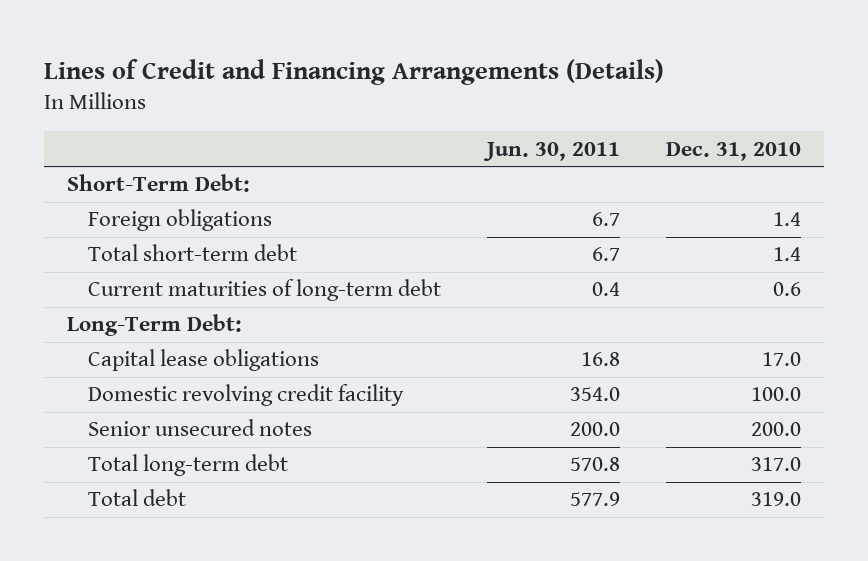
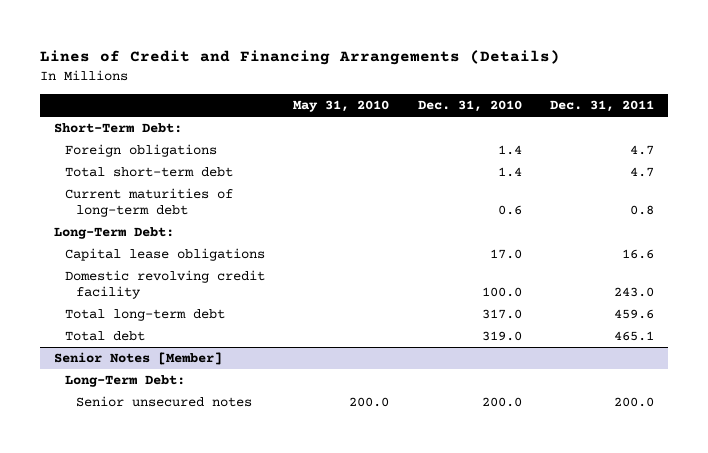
- | Jun. 30, 2011 | Dec. 31, 2010
+ | May 31, 2010 | Dec. 31, 2010 | Dec. 31, 2011
- Senior unsecured notes | 200.0 | 200.0
+ Senior Notes [Member]
+ Long-Term Debt:
+ Senior unsecured notes | 200.0 | 200.0 | 200.0

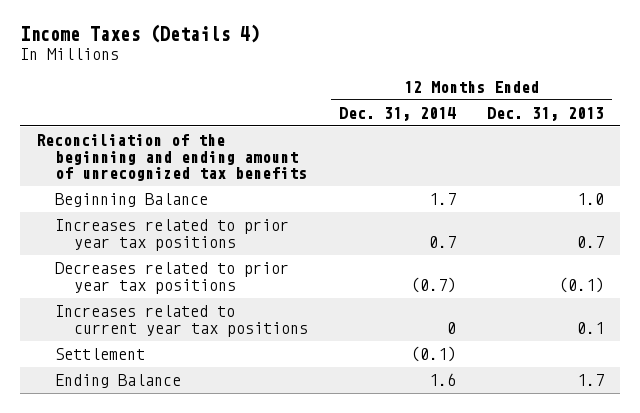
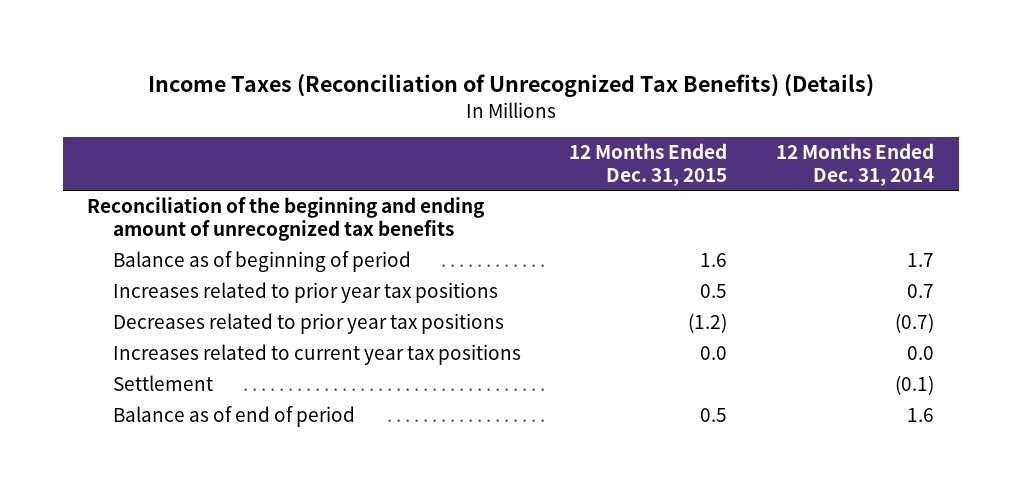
- Income Taxes (Details 4)
+ Income Taxes (Reconciliation of Unrecognized Tax Benefits) (Details)
- | 12 Months Ended Dec. 31, 2014 | 12 Months Ended Dec. 31, 2013
+ | 12 Months Ended Dec. 31, 2015 | 12 Months Ended Dec. 31, 2014
- Beginning Balance | 1.7 | 1.0
+ Balance as of beginning of period | 1.6 | 1.7
- Increases related to current year tax positions | 0 | 0.1
+ Increases related to current year tax positions | 0.0 | 0.0
- Ending Balance | 1.6 | 1.7
+ Balance as of end of period | 0.5 | 1.6

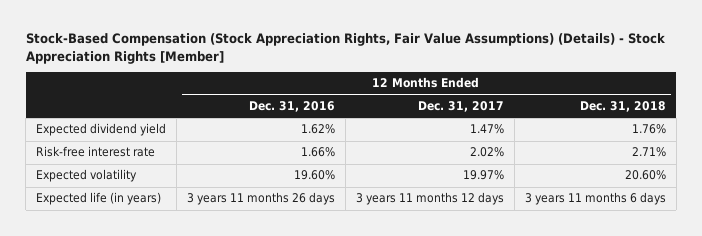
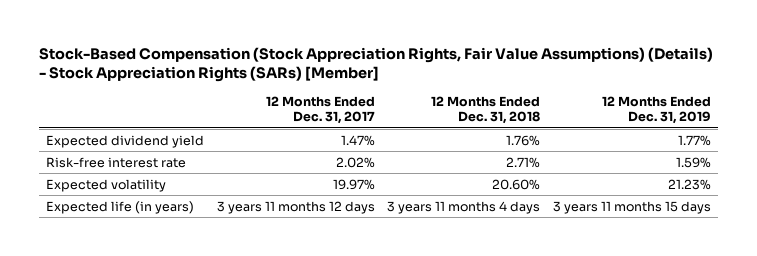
- Stock-Based Compensation (Stock Appreciation Rights, Fair Value Assumptions) (Details) - Stock Appreciation Rights [Member]
+ Stock-Based Compensation (Stock Appreciation Rights, Fair Value Assumptions) (Details) - Stock Appreciation Rights (SARs) [Member]
- | 12 Months Ended Dec. 31, 2016 | 12 Months Ended Dec. 31, 2017 | 12 Months Ended Dec. 31, 2018
+ | 12 Months Ended Dec. 31, 2017 | 12 Months Ended Dec. 31, 2018 | 12 Months Ended Dec. 31, 2019
- Expected life (in years) | 3 years 11 months 26 days | 3 years 11 months 12 days | 3 years 11 months 6 days
+ Expected life (in years) | 3 years 11 months 12 days | 3 years 11 months 4 days | 3 years 11 months 15 days

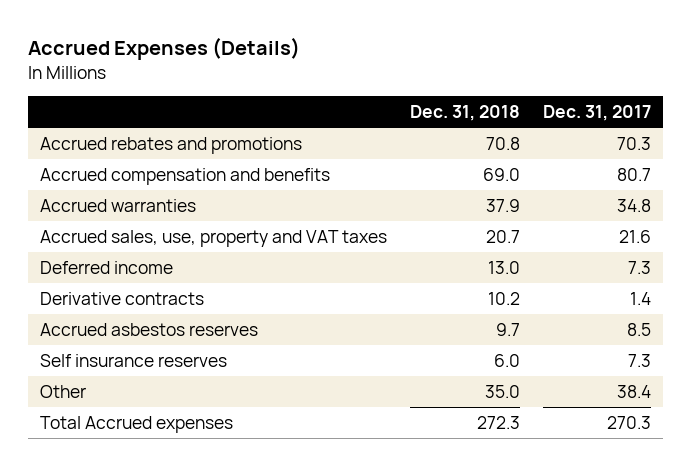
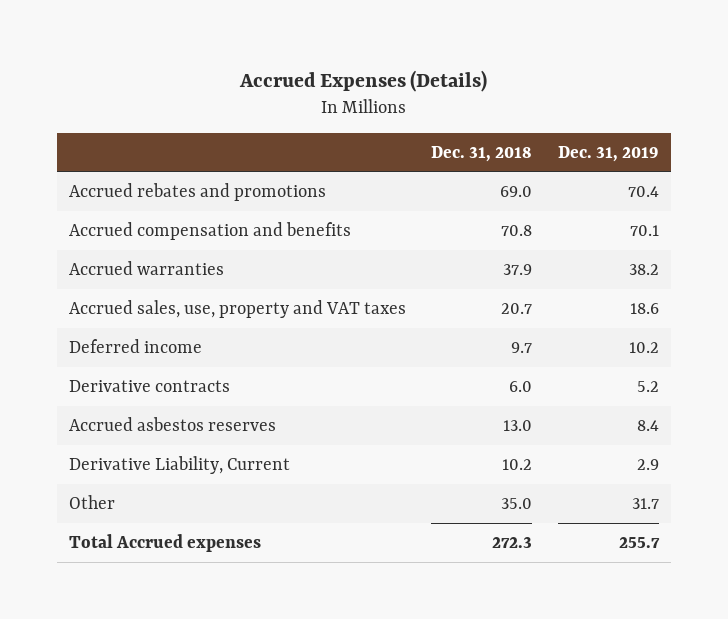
- | Dec. 31, 2018 | Dec. 31, 2017
+ | Dec. 31, 2018 | Dec. 31, 2019
- Accrued rebates and promotions | 70.8 | 70.3
- Accrued compensation and benefits | 69.0 | 80.7
+ Accrued rebates and promotions | 69.0 | 70.4
+ Accrued compensation and benefits | 70.8 | 70.1
- Deferred income | 13.0 | 7.3
- Derivative contracts | 10.2 | 1.4
- Accrued asbestos reserves | 9.7 | 8.5
- Self insurance reserves | 6.0 | 7.3
+ Deferred income | 9.7 | 10.2
+ Derivative contracts | 6.0 | 5.2
+ Accrued asbestos reserves | 13.0 | 8.4
+ Derivative Liability, Current | 10.2 | 2.9

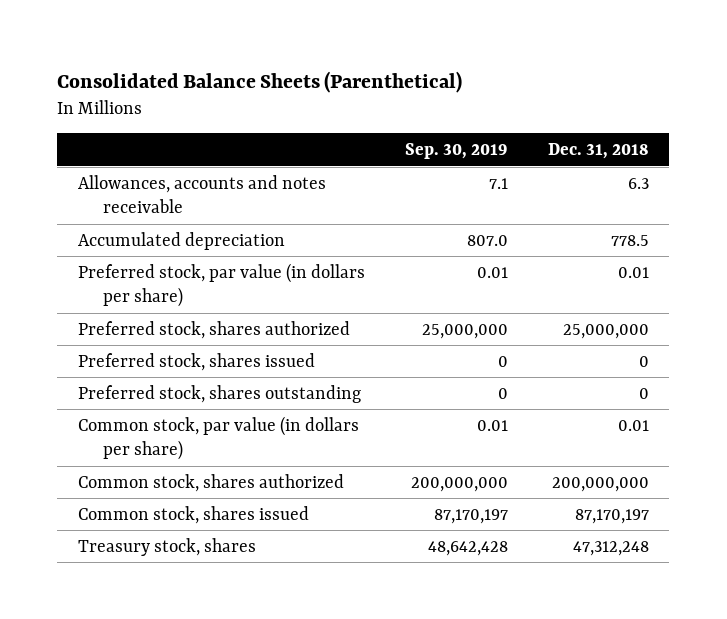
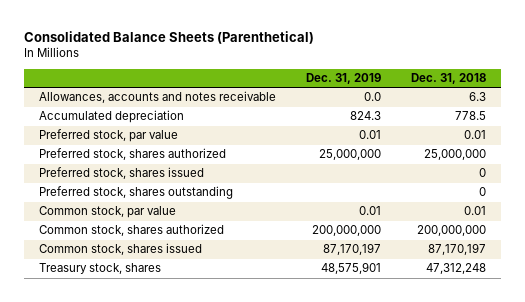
- | Sep. 30, 2019 | Dec. 31, 2018
+ | Dec. 31, 2019 | Dec. 31, 2018
- Preferred stock, par value (in dollars per share) | 0.01 | 0.01
+ Preferred stock, par value | 0.01 | 0.01
- Common stock, par value (in dollars per share) | 0.01 | 0.01
+ Common stock, par value | 0.01 | 0.01

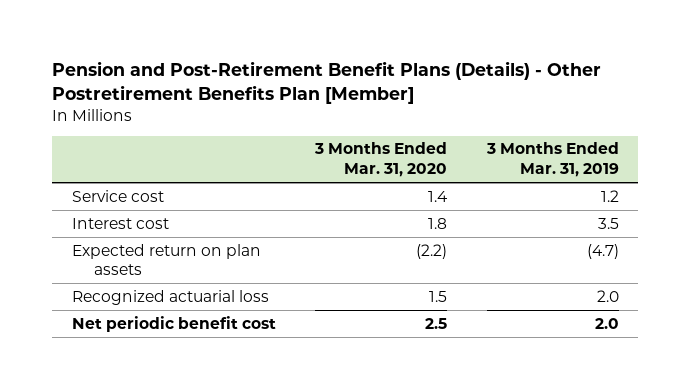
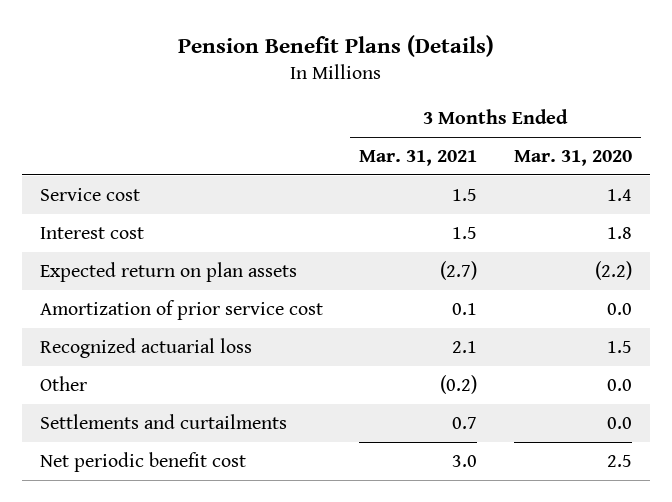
- Pension and Post-Retirement Benefit Plans (Details) - Other Postretirement Benefits Plan [Member]
+ Pension Benefit Plans (Details)
- | 3 Months Ended Mar. 31, 2020 | 3 Months Ended Mar. 31, 2019
+ | 3 Months Ended Mar. 31, 2021 | 3 Months Ended Mar. 31, 2020
+ Amortization of prior service cost | 0.1 | 0.0
+ Other | (0.2) | 0.0
+ Settlements and curtailments | 0.7 | 0.0

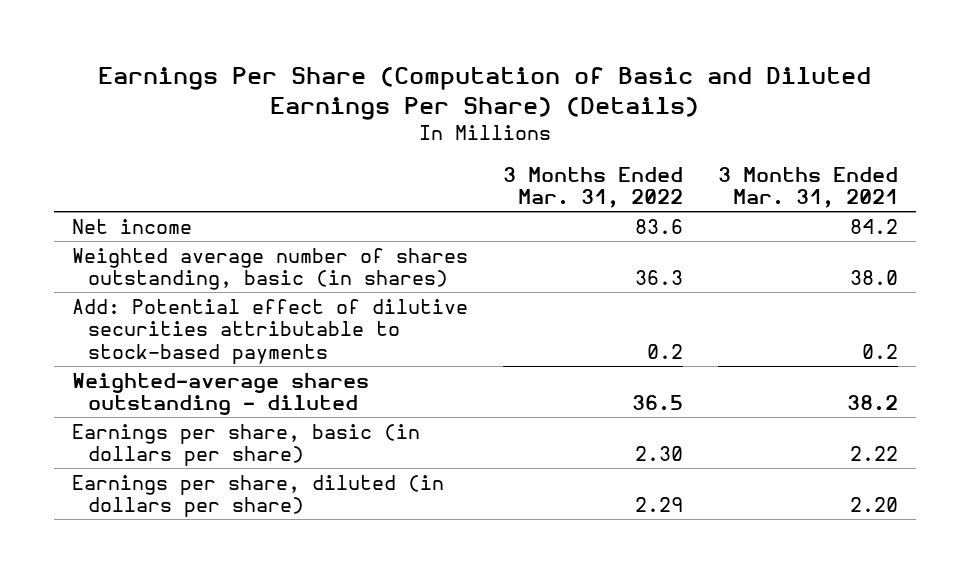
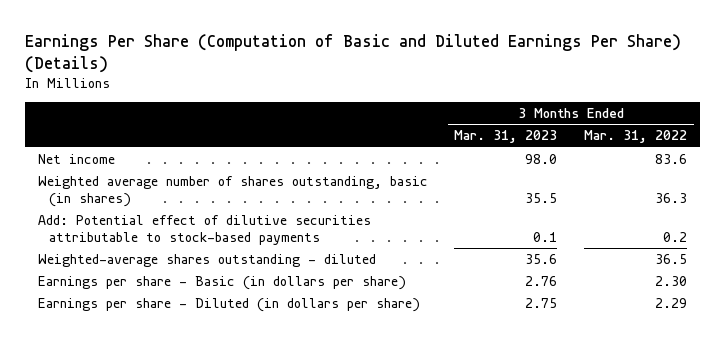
- | 3 Months Ended Mar. 31, 2022 | 3 Months Ended Mar. 31, 2021
+ | 3 Months Ended Mar. 31, 2023 | 3 Months Ended Mar. 31, 2022
- Earnings per share, basic (in dollars per share) | 2.30 | 2.22
- Earnings per share, diluted (in dollars per share) | 2.29 | 2.20
+ Earnings per share - Basic (in dollars per share) | 2.76 | 2.30
+ Earnings per share - Diluted (in dollars per share) | 2.75 | 2.29

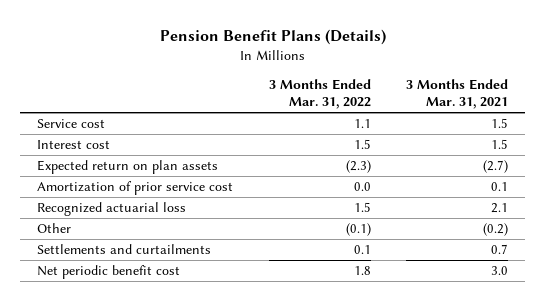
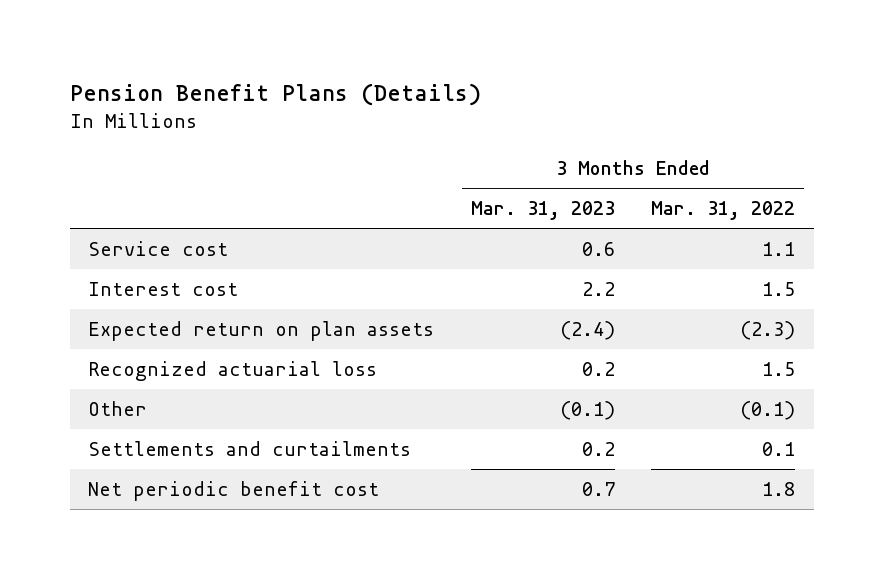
- | 3 Months Ended Mar. 31, 2022 | 3 Months Ended Mar. 31, 2021
+ | 3 Months Ended Mar. 31, 2023 | 3 Months Ended Mar. 31, 2022
- Amortization of prior service cost | 0.0 | 0.1

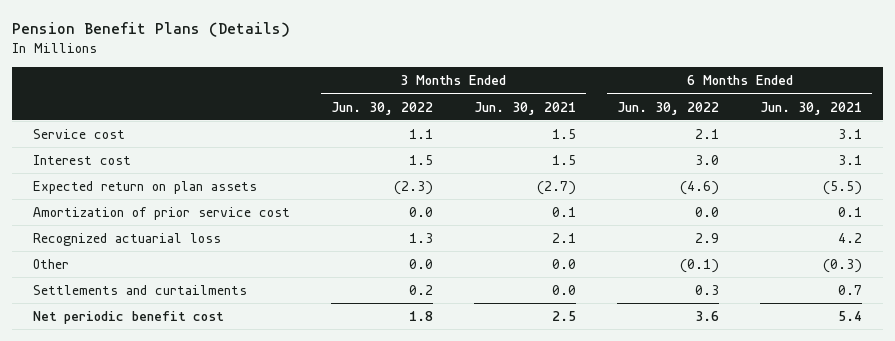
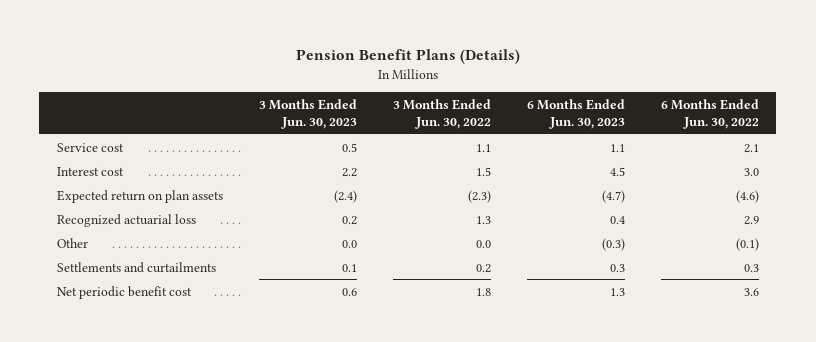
- | 3 Months Ended Jun. 30, 2022 | 3 Months Ended Jun. 30, 2021 | 6 Months Ended Jun. 30, 2022 | 6 Months Ended Jun. 30, 2021
+ | 3 Months Ended Jun. 30, 2023 | 3 Months Ended Jun. 30, 2022 | 6 Months Ended Jun. 30, 2023 | 6 Months Ended Jun. 30, 2022
- Amortization of prior service cost | 0.0 | 0.1 | 0.0 | 0.1

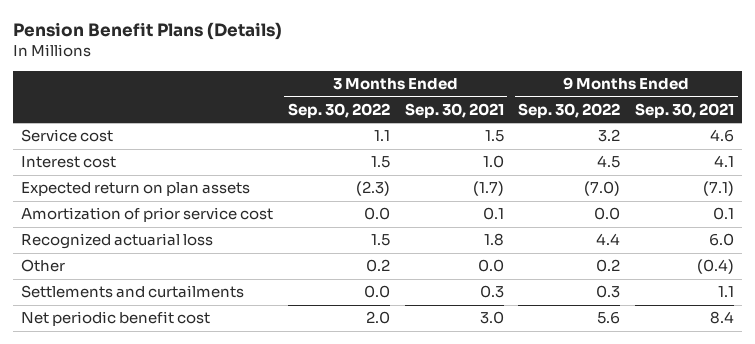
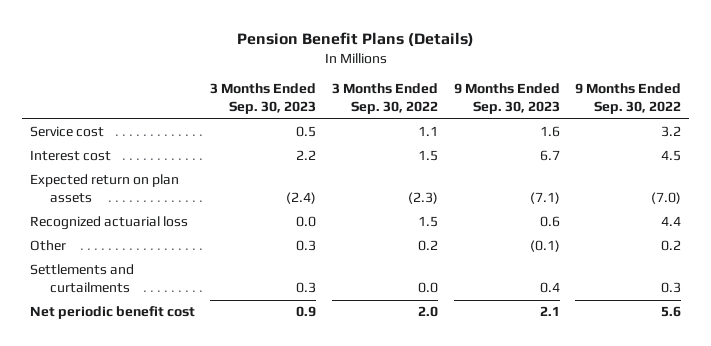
- | 3 Months Ended Sep. 30, 2022 | 3 Months Ended Sep. 30, 2021 | 9 Months Ended Sep. 30, 2022 | 9 Months Ended Sep. 30, 2021
+ | 3 Months Ended Sep. 30, 2023 | 3 Months Ended Sep. 30, 2022 | 9 Months Ended Sep. 30, 2023 | 9 Months Ended Sep. 30, 2022
- Amortization of prior service cost | 0.0 | 0.1 | 0.0 | 0.1

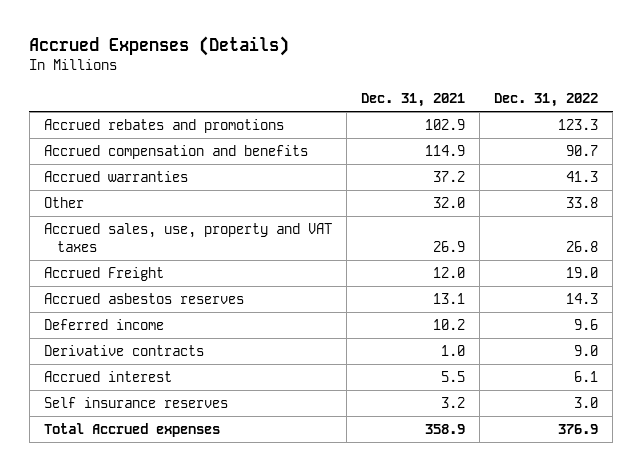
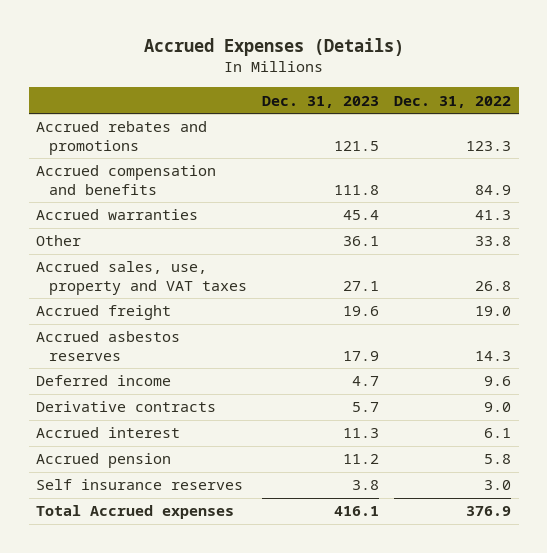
- | Dec. 31, 2021 | Dec. 31, 2022
+ | Dec. 31, 2023 | Dec. 31, 2022
- Accrued compensation and benefits | 114.9 | 90.7
+ Accrued compensation and benefits | 111.8 | 84.9
- Accrued Freight | 12.0 | 19.0
+ Accrued freight | 19.6 | 19.0
+ Accrued pension | 11.2 | 5.8

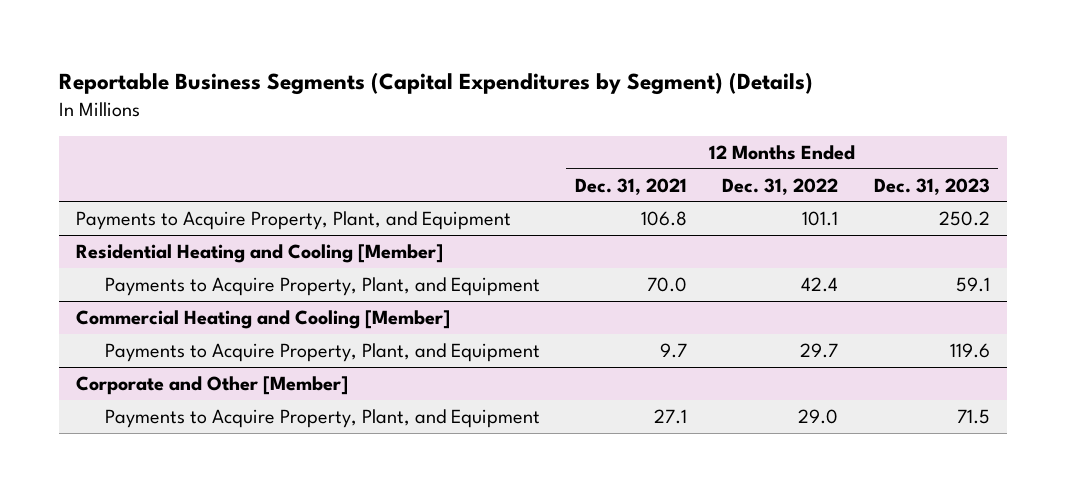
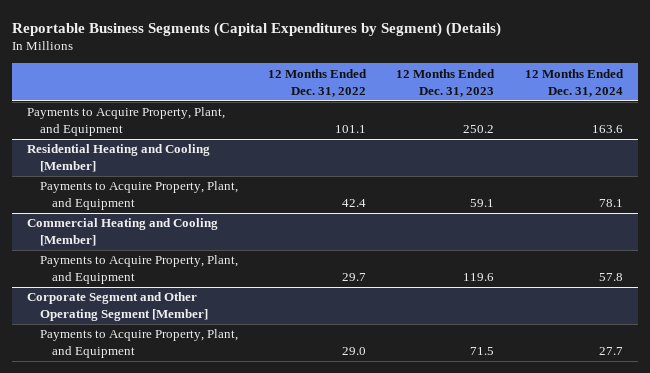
- | 12 Months Ended Dec. 31, 2021 | 12 Months Ended Dec. 31, 2022 | 12 Months Ended Dec. 31, 2023
+ | 12 Months Ended Dec. 31, 2022 | 12 Months Ended Dec. 31, 2023 | 12 Months Ended Dec. 31, 2024
- Corporate and Other [Member]
+ Corporate Segment and Other Operating Segment [Member]

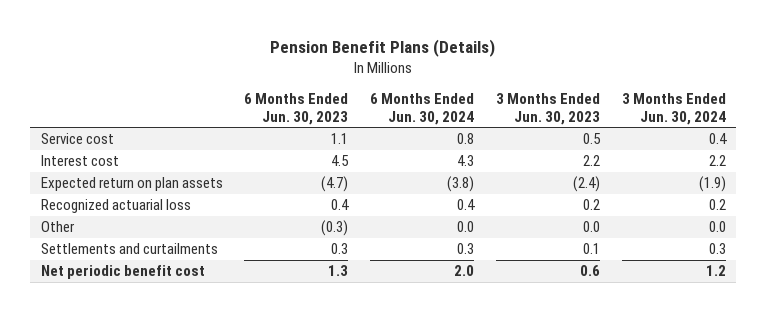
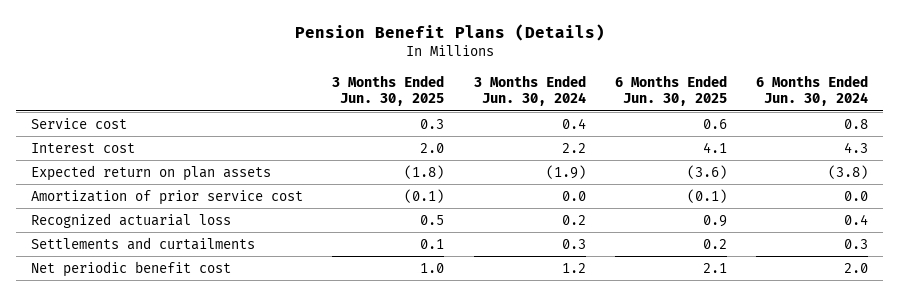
- | 6 Months Ended Jun. 30, 2023 | 6 Months Ended Jun. 30, 2024 | 3 Months Ended Jun. 30, 2023 | 3 Months Ended Jun. 30, 2024
+ | 3 Months Ended Jun. 30, 2025 | 3 Months Ended Jun. 30, 2024 | 6 Months Ended Jun. 30, 2025 | 6 Months Ended Jun. 30, 2024
+ Amortization of prior service cost | (0.1) | 0.0 | (0.1) | 0.0
- Other | (0.3) | 0.0 | 0.0 | 0.0

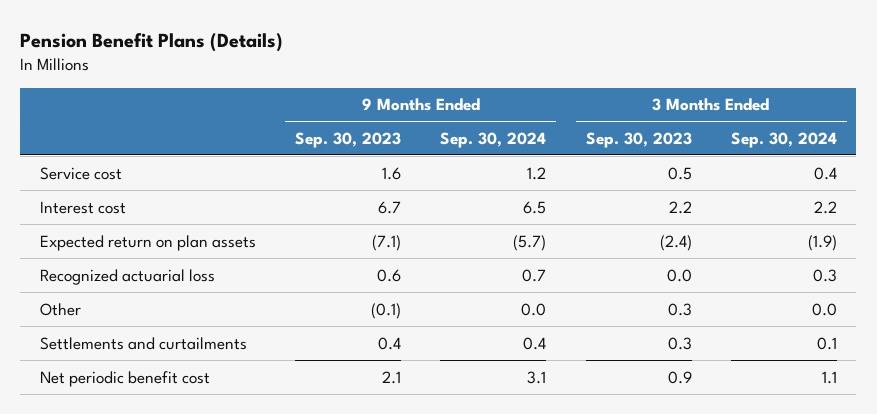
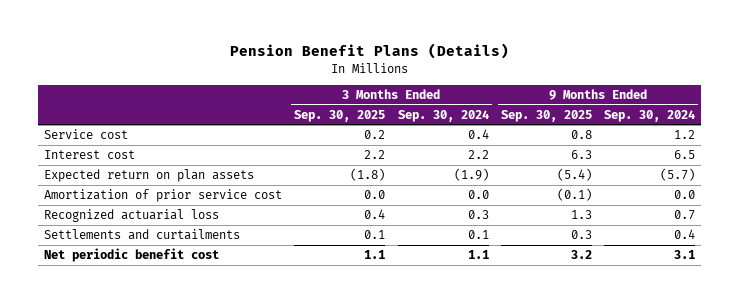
- | 9 Months Ended Sep. 30, 2023 | 9 Months Ended Sep. 30, 2024 | 3 Months Ended Sep. 30, 2023 | 3 Months Ended Sep. 30, 2024
+ | 3 Months Ended Sep. 30, 2025 | 3 Months Ended Sep. 30, 2024 | 9 Months Ended Sep. 30, 2025 | 9 Months Ended Sep. 30, 2024
+ Amortization of prior service cost | 0.0 | 0.0 | (0.1) | 0.0
- Other | (0.1) | 0.0 | 0.3 | 0.0

